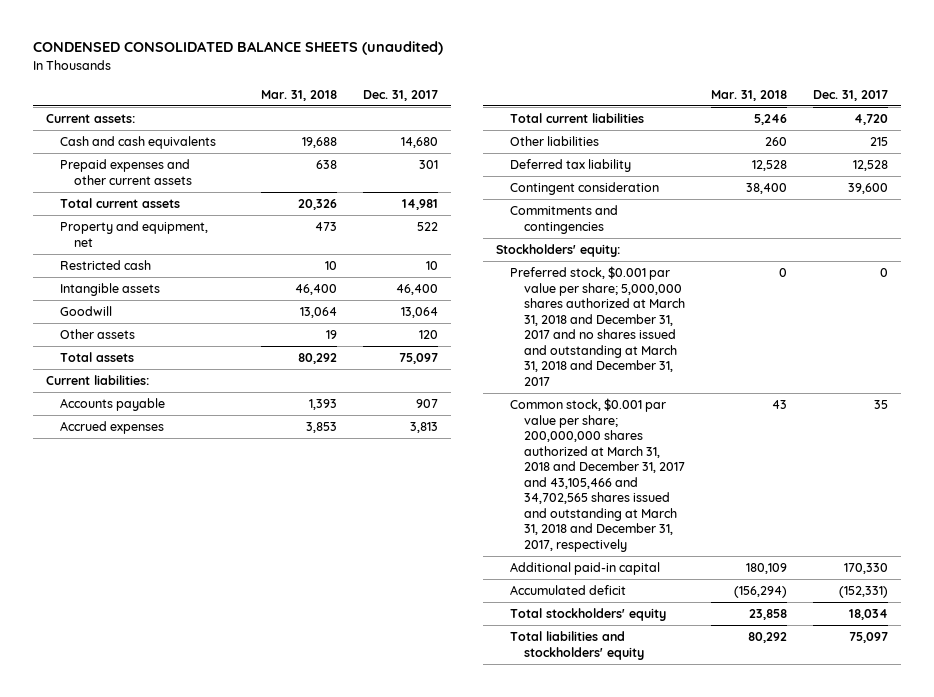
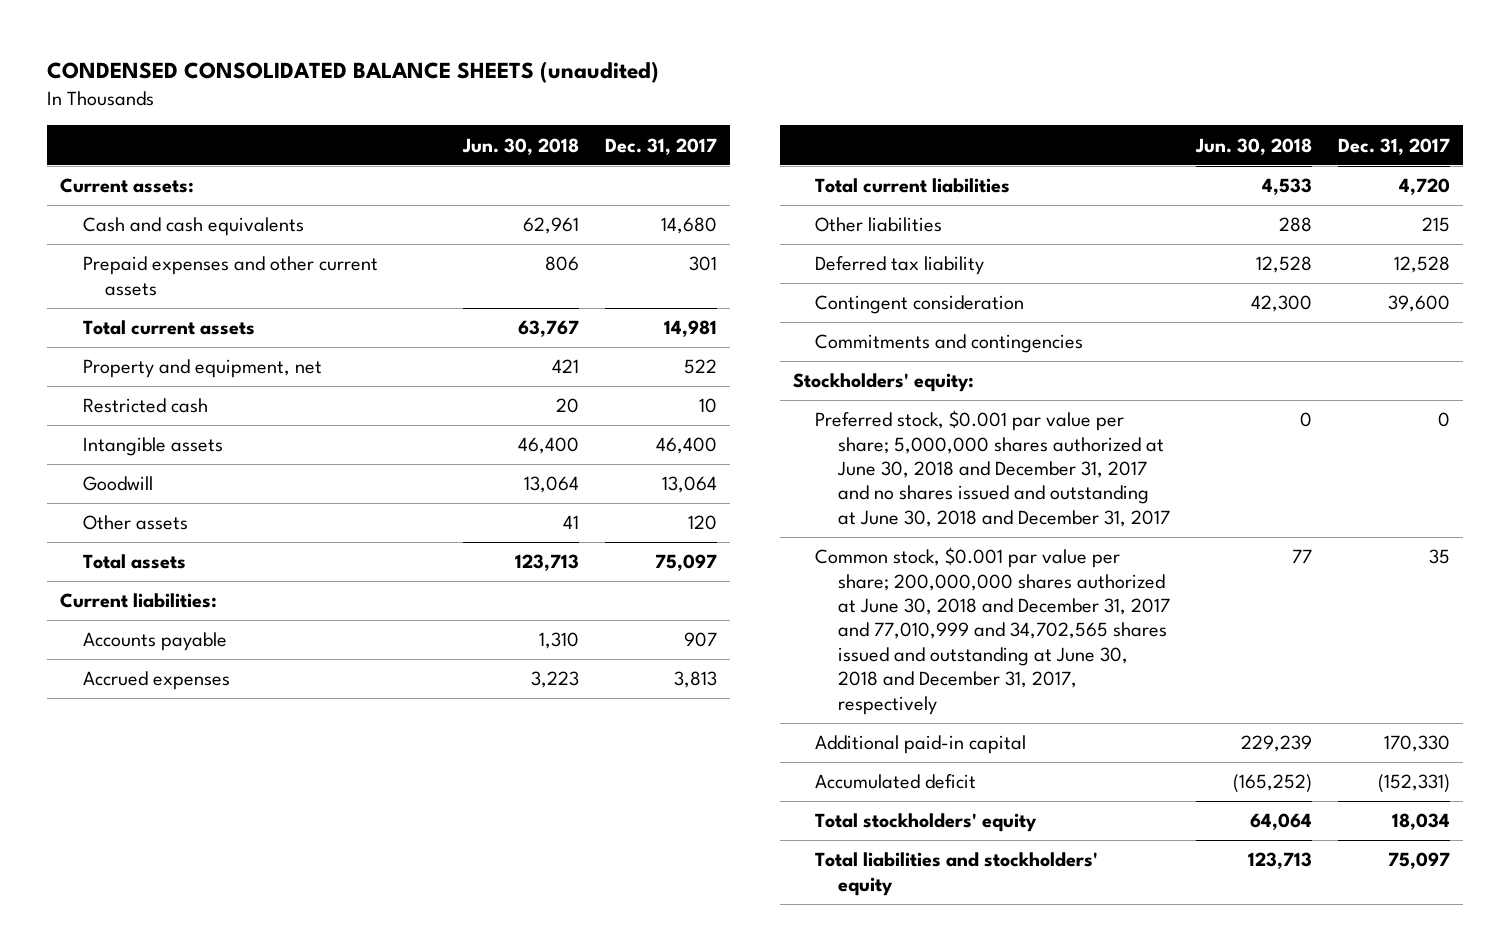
- | Mar. 31, 2018 | Dec. 31, 2017
+ | Jun. 30, 2018 | Dec. 31, 2017
- Preferred stock, $0.001 par value per share; 5,000,000 shares authorized at March 31, 2018 and December 31, 2017 and no shares issued and outstanding at March 31, 2018 and December 31, 2017 | 0 | 0
- Common stock, $0.001 par value per share; 200,000,000 shares authorized at March 31, 2018 and December 31, 2017 and 43,105,466 and 34,702,565 shares issued and outstanding at March 31, 2018 and December 31, 2017, respectively | 43 | 35
+ Preferred stock, $0.001 par value per share; 5,000,000 shares authorized at June 30, 2018 and December 31, 2017 and no shares issued and outstanding at June 30, 2018 and December 31, 2017 | 0 | 0
+ Common stock, $0.001 par value per share; 200,000,000 shares authorized at June 30, 2018 and December 31, 2017 and 77,010,999 and 34,702,565 shares issued and outstanding at June 30, 2018 and December 31, 2017, respectively | 77 | 35

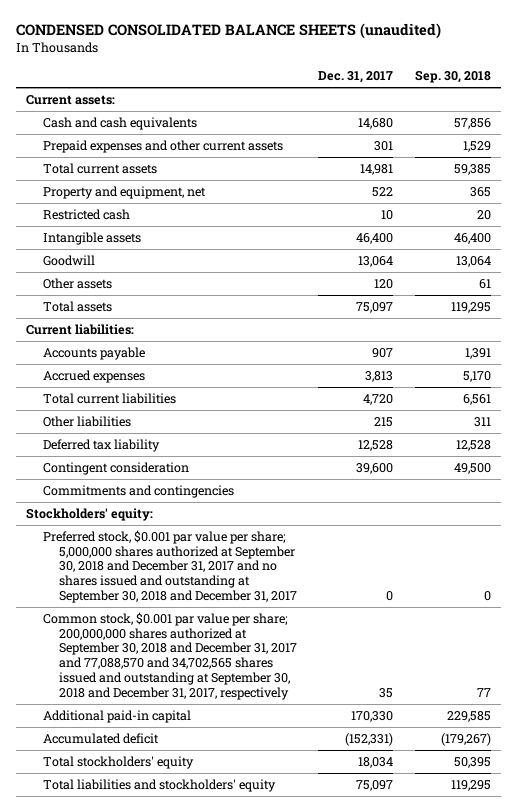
- | Jun. 30, 2018 | Dec. 31, 2017
+ | Dec. 31, 2017 | Sep. 30, 2018
- Preferred stock, $0.001 par value per share; 5,000,000 shares authorized at June 30, 2018 and December 31, 2017 and no shares issued and outstanding at June 30, 2018 and December 31, 2017 | 0 | 0
- Common stock, $0.001 par value per share; 200,000,000 shares authorized at June 30, 2018 and December 31, 2017 and 77,010,999 and 34,702,565 shares issued and outstanding at June 30, 2018 and December 31, 2017, respectively | 77 | 35
+ Preferred stock, $0.001 par value per share; 5,000,000 shares authorized at September 30, 2018 and December 31, 2017 and no shares issued and outstanding at September 30, 2018 and December 31, 2017 | 0 | 0
+ Common stock, $0.001 par value per share; 200,000,000 shares authorized at September 30, 2018 and December 31, 2017 and 77,088,570 and 34,702,565 shares issued and outstanding at September 30, 2018 and December 31, 2017, respectively | 35 | 77

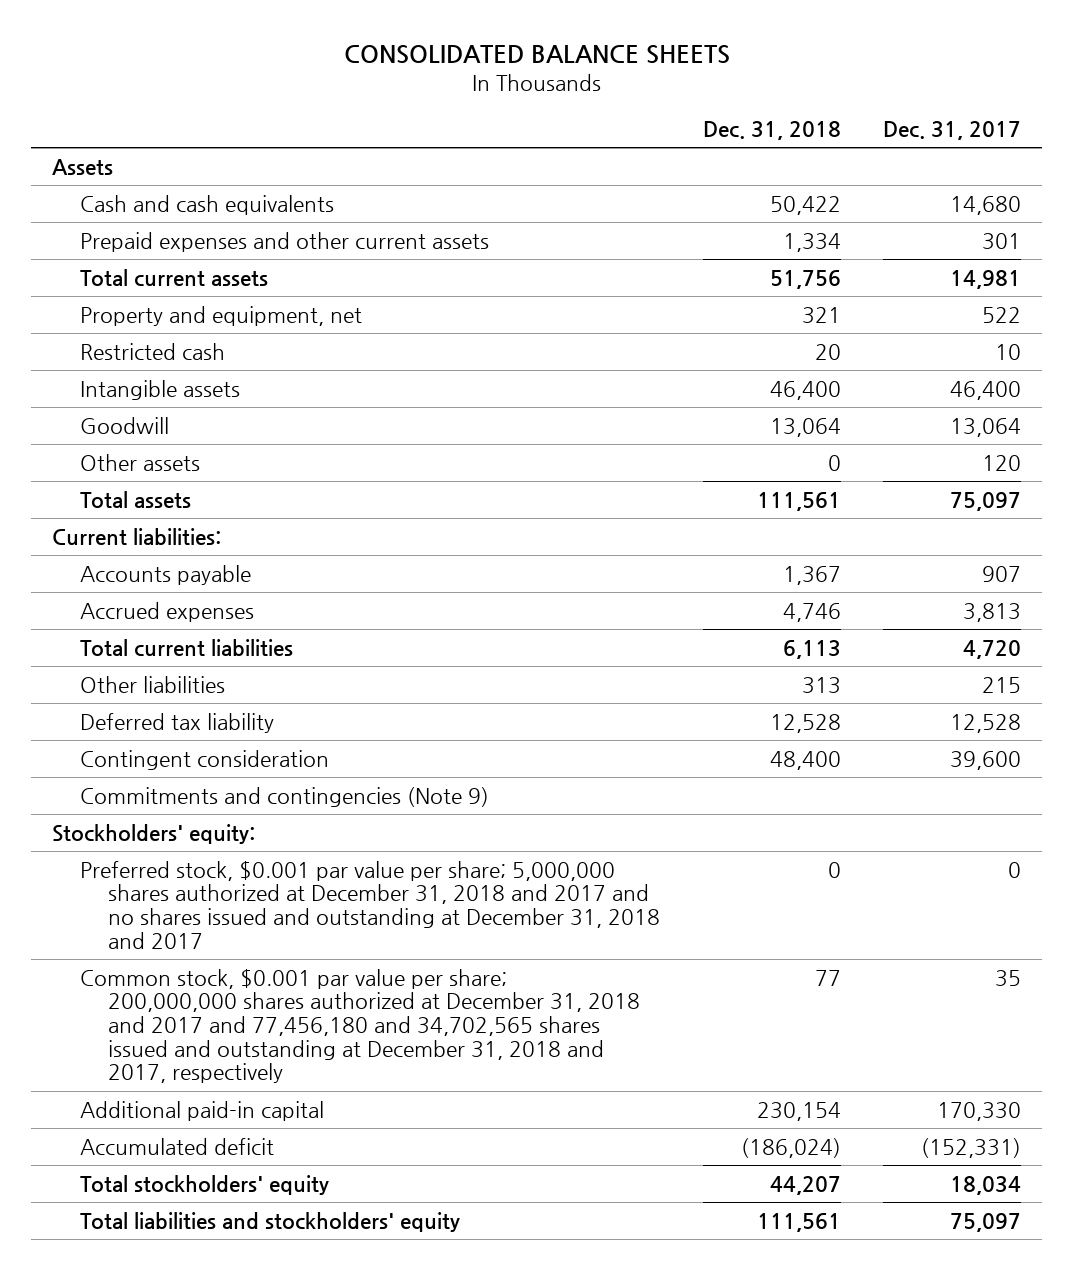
- CONDENSED CONSOLIDATED BALANCE SHEETS (unaudited)
+ CONSOLIDATED BALANCE SHEETS
- | Dec. 31, 2017 | Sep. 30, 2018
+ | Dec. 31, 2018 | Dec. 31, 2017
- Current assets:
+ Assets
- Commitments and contingencies
+ Commitments and contingencies (Note 9)
- Preferred stock, $0.001 par value per share; 5,000,000 shares authorized at September 30, 2018 and December 31, 2017 and no shares issued and outstanding at September 30, 2018 and December 31, 2017 | 0 | 0
- Common stock, $0.001 par value per share; 200,000,000 shares authorized at September 30, 2018 and December 31, 2017 and 77,088,570 and 34,702,565 shares issued and outstanding at September 30, 2018 and December 31, 2017, respectively | 35 | 77
+ Preferred stock, $0.001 par value per share; 5,000,000 shares authorized at December 31, 2018 and 2017 and no shares issued and outstanding at December 31, 2018 and 2017 | 0 | 0
+ Common stock, $0.001 par value per share; 200,000,000 shares authorized at December 31, 2018 and 2017 and 77,456,180 and 34,702,565 shares issued and outstanding at December 31, 2018 and 2017, respectively | 77 | 35

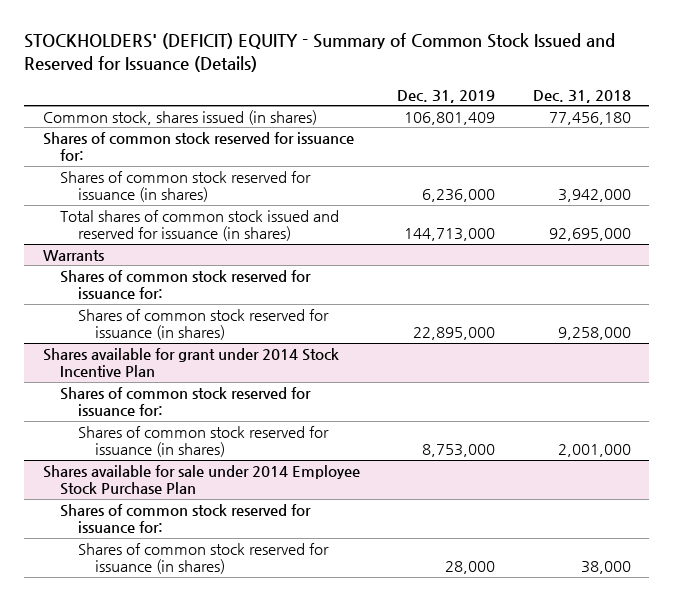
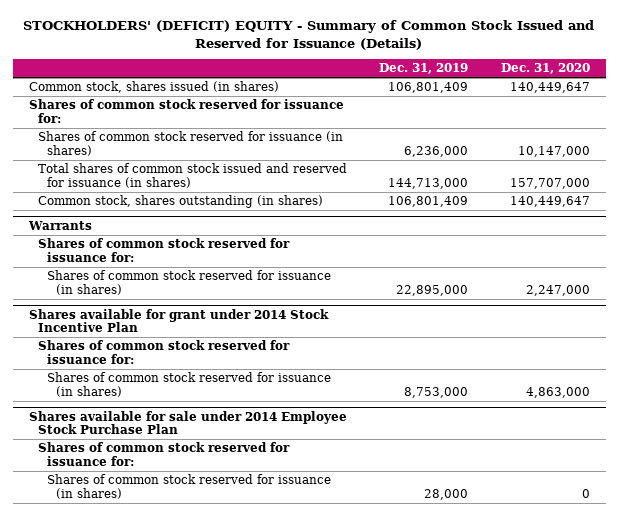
- | Dec. 31, 2019 | Dec. 31, 2018
+ | Dec. 31, 2019 | Dec. 31, 2020
+ Common stock, shares outstanding (in shares) | 106,801,409 | 140,449,647

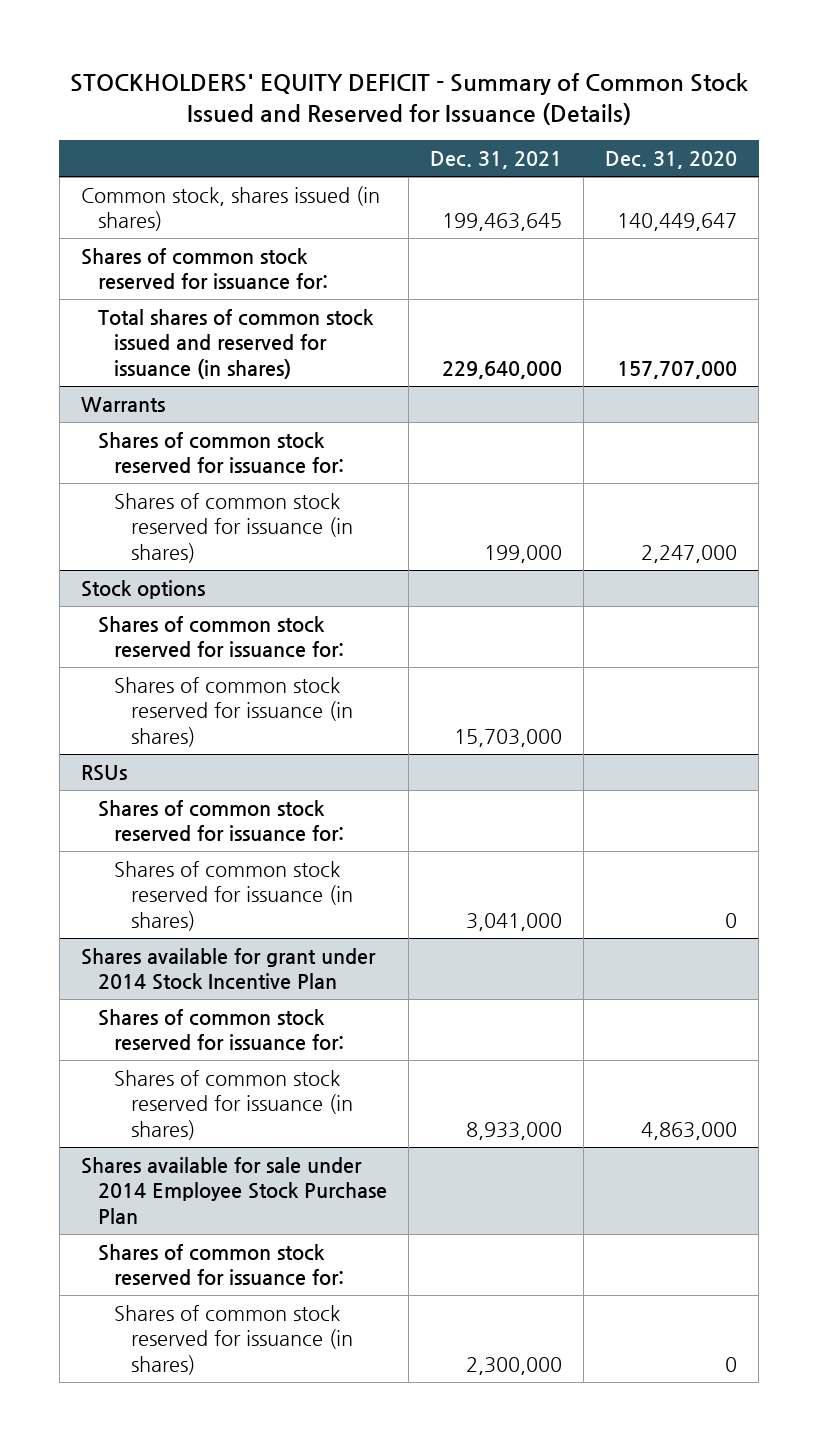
- STOCKHOLDERS' (DEFICIT) EQUITY - Summary of Common Stock Issued and Reserved for Issuance (Details)
+ STOCKHOLDERS' EQUITY DEFICIT - Summary of Common Stock Issued and Reserved for Issuance (Details)
- | Dec. 31, 2019 | Dec. 31, 2020
+ | Dec. 31, 2021 | Dec. 31, 2020
- Shares of common stock reserved for issuance (in shares) | 6,236,000 | 10,147,000
- Common stock, shares outstanding (in shares) | 106,801,409 | 140,449,647
+ Stock options
+ Shares of common stock reserved for issuance for:
+ Shares of common stock reserved for issuance (in shares) | 15,703,000 |
+ RSUs
+ Shares of common stock reserved for issuance for:
+ Shares of common stock reserved for issuance (in shares) | 3,041,000 | 0

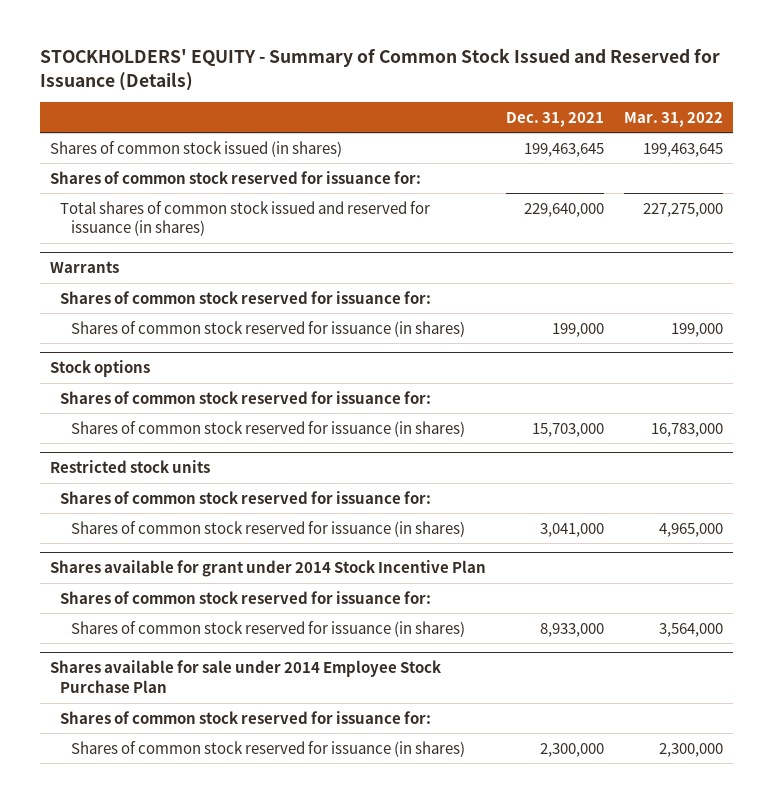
- STOCKHOLDERS' EQUITY DEFICIT - Summary of Common Stock Issued and Reserved for Issuance (Details)
+ STOCKHOLDERS' EQUITY - Summary of Common Stock Issued and Reserved for Issuance (Details)
- | Dec. 31, 2021 | Dec. 31, 2020
+ | Dec. 31, 2021 | Mar. 31, 2022
- Common stock, shares issued (in shares) | 199,463,645 | 140,449,647
+ Shares of common stock issued (in shares) | 199,463,645 | 199,463,645
- RSUs
+ Restricted stock units

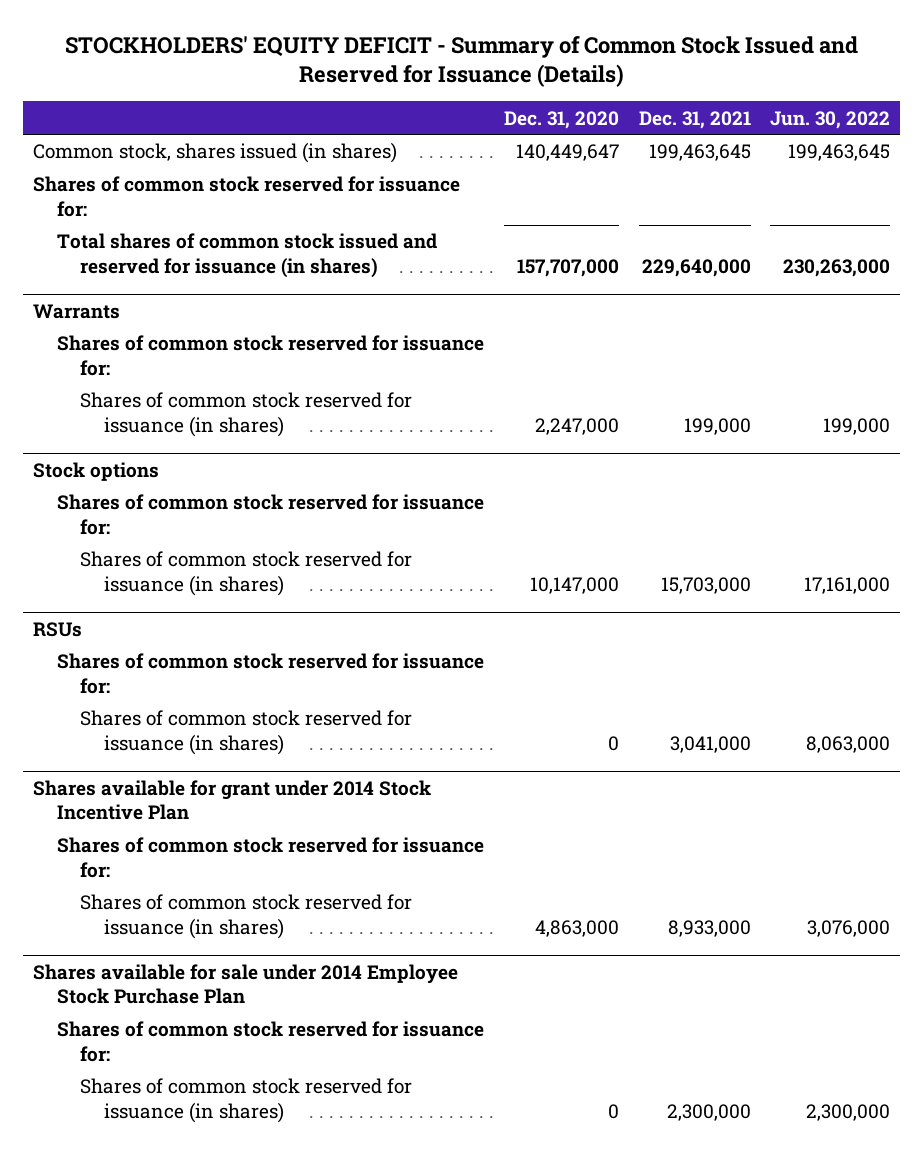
- STOCKHOLDERS' EQUITY - Summary of Common Stock Issued and Reserved for Issuance (Details)
+ STOCKHOLDERS' EQUITY DEFICIT - Summary of Common Stock Issued and Reserved for Issuance (Details)
- | Dec. 31, 2021 | Mar. 31, 2022
+ | Dec. 31, 2020 | Dec. 31, 2021 | Jun. 30, 2022
- Shares of common stock issued (in shares) | 199,463,645 | 199,463,645
+ Common stock, shares issued (in shares) | 140,449,647 | 199,463,645 | 199,463,645
- Restricted stock units
+ RSUs

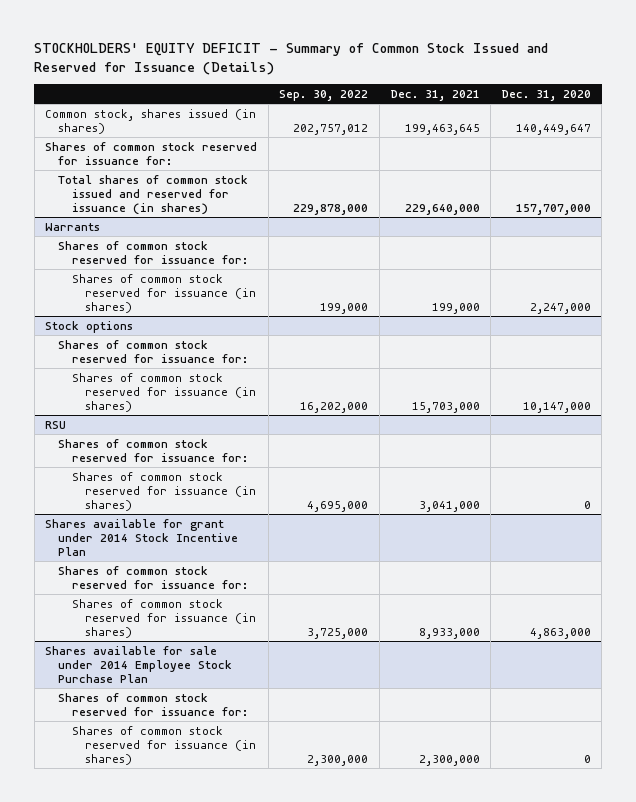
- | Dec. 31, 2020 | Dec. 31, 2021 | Jun. 30, 2022
+ | Sep. 30, 2022 | Dec. 31, 2021 | Dec. 31, 2020
- RSUs
+ RSU

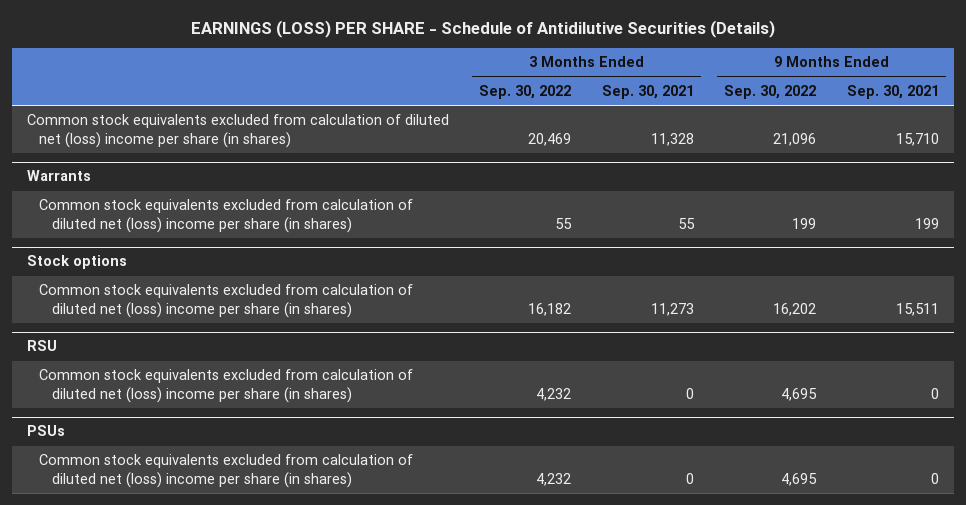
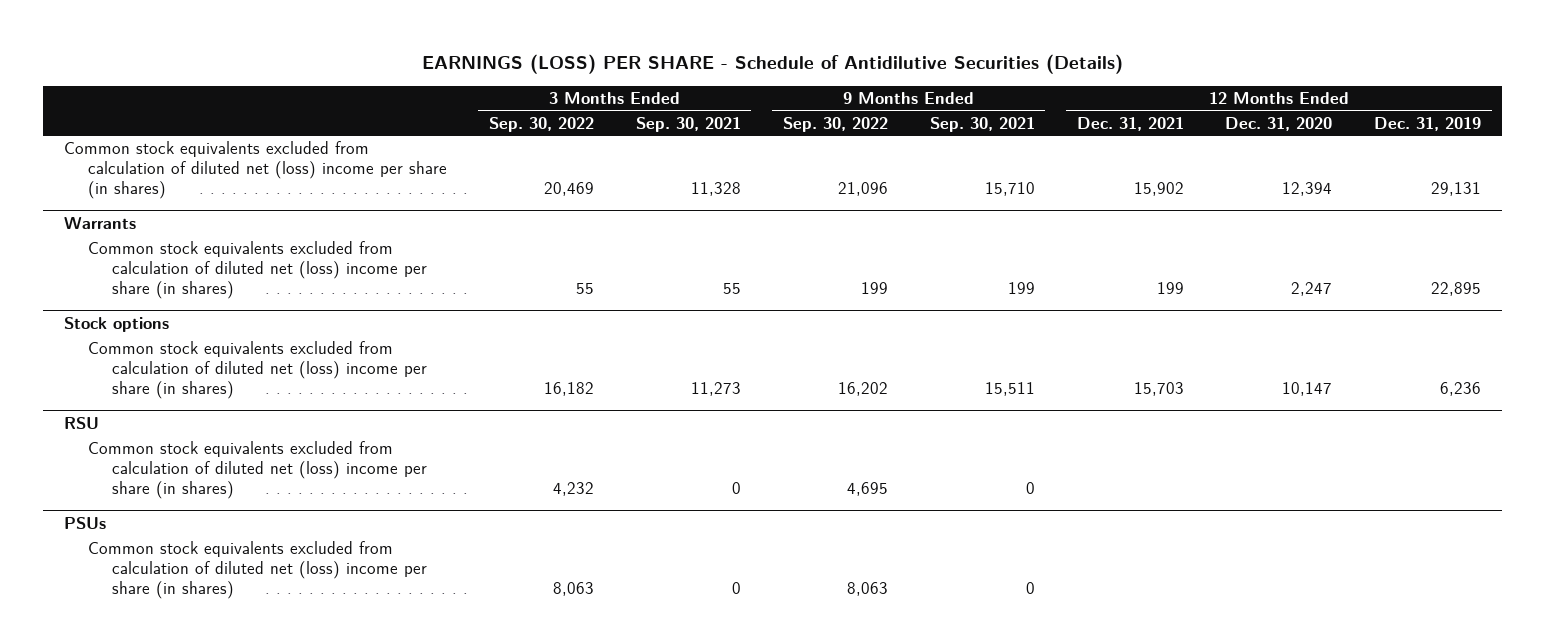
- | 3 Months Ended Sep. 30, 2022 | 3 Months Ended Sep. 30, 2021 | 9 Months Ended Sep. 30, 2022 | 9 Months Ended Sep. 30, 2021
+ | 3 Months Ended Sep. 30, 2022 | 3 Months Ended Sep. 30, 2021 | 9 Months Ended Sep. 30, 2022 | 9 Months Ended Sep. 30, 2021 | 12 Months Ended Dec. 31, 2021 | 12 Months Ended Dec. 31, 2020 | 12 Months Ended Dec. 31, 2019
@ PSUs
- Common stock equivalents excluded from calculation of diluted net (loss) income per share (in shares) | 4,232 | 0 | 4,695 | 0
+ Common stock equivalents excluded from calculation of diluted net (loss) income per share (in shares) | 8,063 | 0 | 8,063 | 0 | | |

